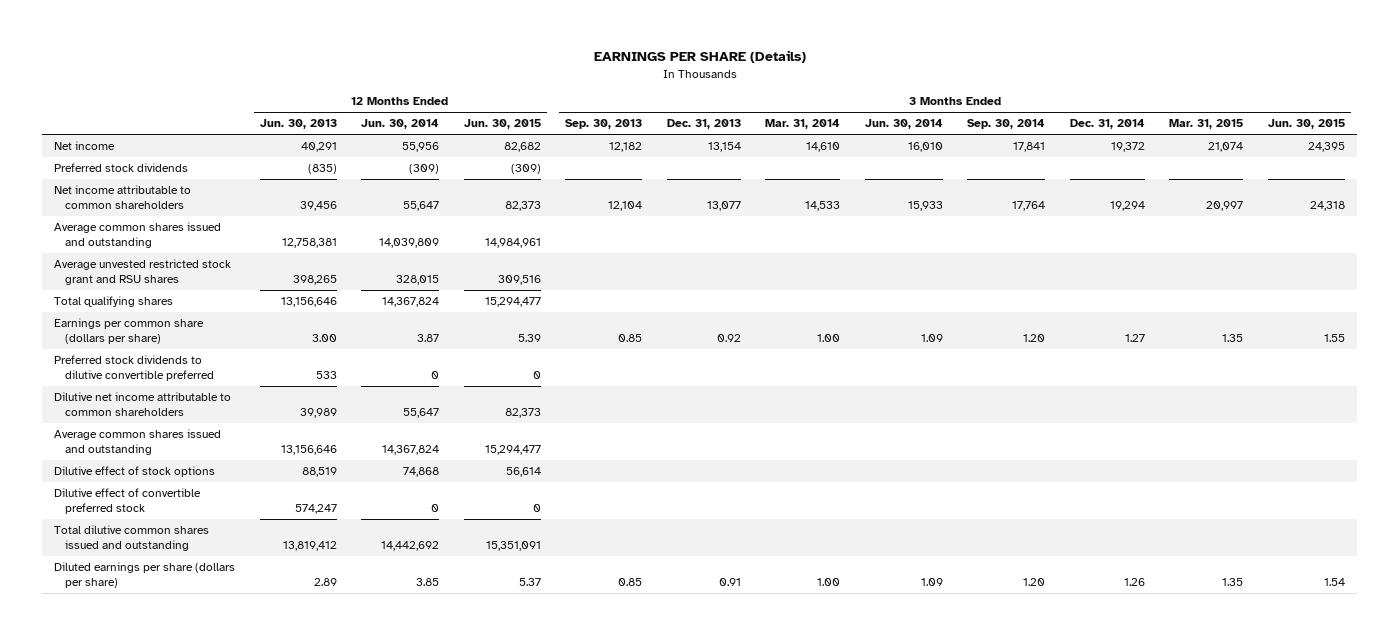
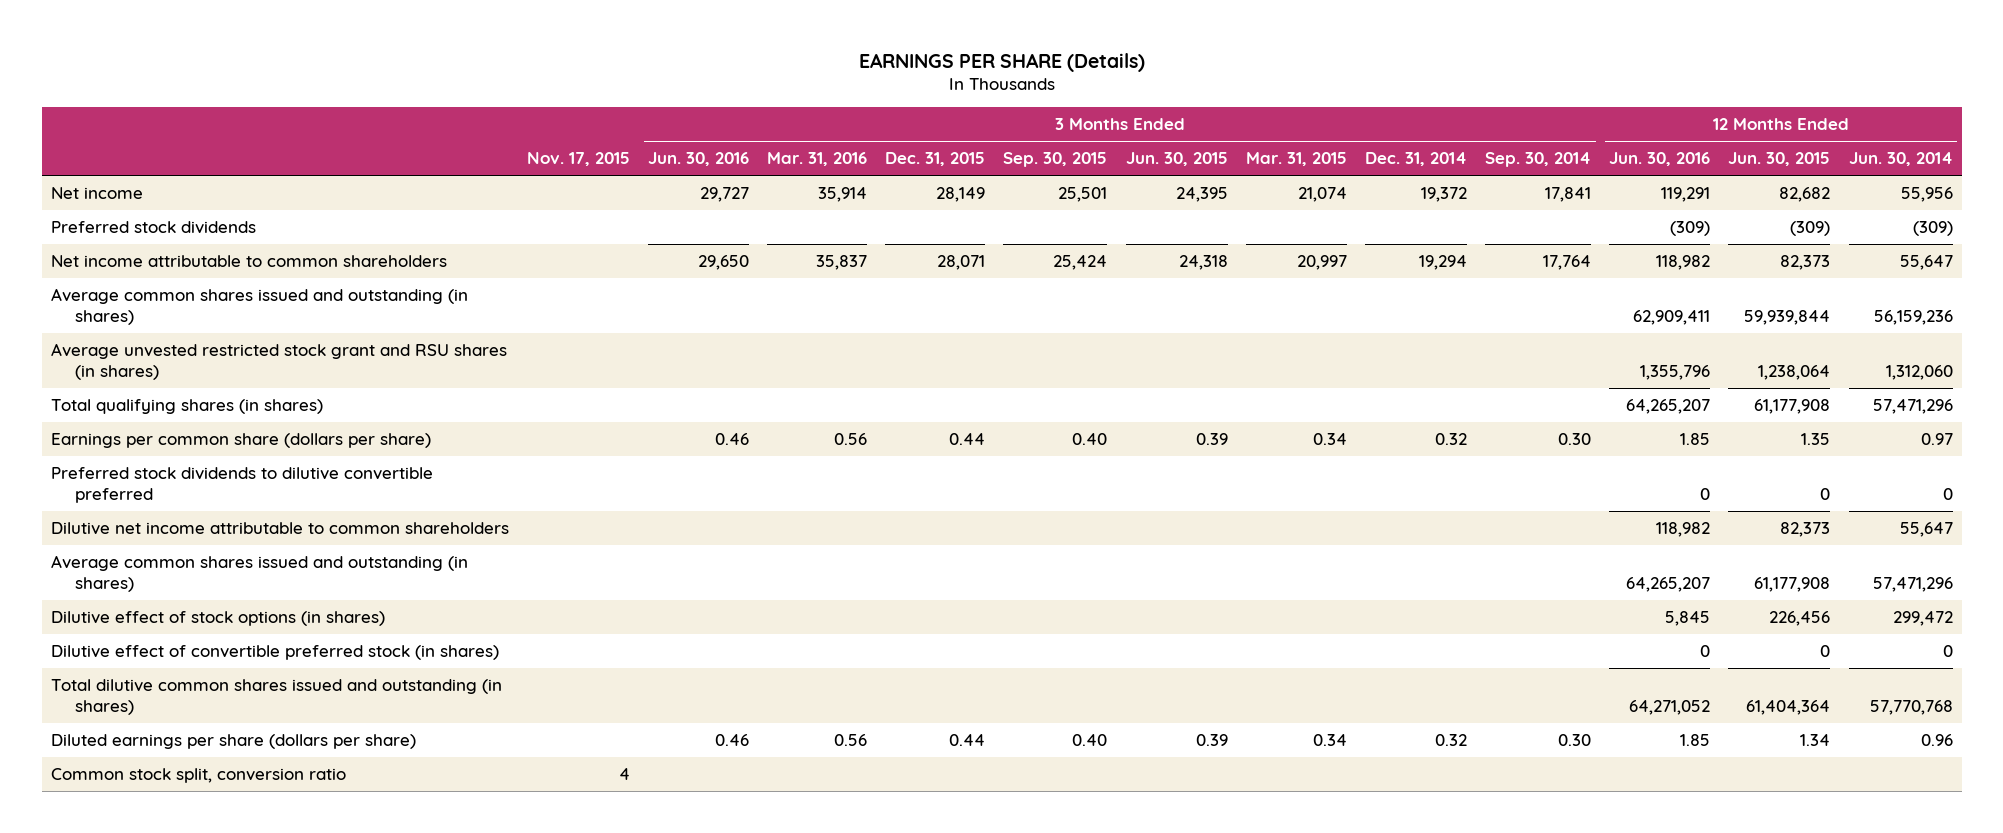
- | 12 Months Ended Jun. 30, 2013 | 12 Months Ended Jun. 30, 2014 | 12 Months Ended Jun. 30, 2015 | 3 Months Ended Sep. 30, 2013 | 3 Months Ended Dec. 31, 2013 | 3 Months Ended Mar. 31, 2014 | 3 Months Ended Jun. 30, 2014 | 3 Months Ended Sep. 30, 2014 | 3 Months Ended Dec. 31, 2014 | 3 Months Ended Mar. 31, 2015 | 3 Months Ended Jun. 30, 2015
+ | Nov. 17, 2015 | 3 Months Ended Jun. 30, 2016 | 3 Months Ended Mar. 31, 2016 | 3 Months Ended Dec. 31, 2015 | 3 Months Ended Sep. 30, 2015 | 3 Months Ended Jun. 30, 2015 | 3 Months Ended Mar. 31, 2015 | 3 Months Ended Dec. 31, 2014 | 3 Months Ended Sep. 30, 2014 | 12 Months Ended Jun. 30, 2016 | 12 Months Ended Jun. 30, 2015 | 12 Months Ended Jun. 30, 2014
- Average common shares issued and outstanding | 12,758,381 | 14,039,809 | 14,984,961 | | | | | | | |
- Average unvested restricted stock grant and RSU shares | 398,265 | 328,015 | 309,516 | | | | | | | |
- Total qualifying shares | 13,156,646 | 14,367,824 | 15,294,477 | | | | | | | |
- Earnings per common share (dollars per share) | 3.00 | 3.87 | 5.39 | 0.85 | 0.92 | 1.00 | 1.09 | 1.20 | 1.27 | 1.35 | 1.55
+ Average common shares issued and outstanding (in shares) | | | | | | | | | | 62,909,411 | 59,939,844 | 56,159,236
+ Average unvested restricted stock grant and RSU shares (in shares) | | | | | | | | | | 1,355,796 | 1,238,064 | 1,312,060
+ Total qualifying shares (in shares) | | | | | | | | | | 64,265,207 | 61,177,908 | 57,471,296
+ Earnings per common share (dollars per share) | | 0.46 | 0.56 | 0.44 | 0.40 | 0.39 | 0.34 | 0.32 | 0.30 | 1.85 | 1.35 | 0.97
- Average common shares issued and outstanding | 13,156,646 | 14,367,824 | 15,294,477 | | | | | | | |
- Dilutive effect of stock options | 88,519 | 74,868 | 56,614 | | | | | | | |
- Dilutive effect of convertible preferred stock | 574,247 | 0 | 0 | | | | | | | |
- Total dilutive common shares issued and outstanding | 13,819,412 | 14,442,692 | 15,351,091 | | | | | | | |
- Diluted earnings per share (dollars per share) | 2.89 | 3.85 | 5.37 | 0.85 | 0.91 | 1.00 | 1.09 | 1.20 | 1.26 | 1.35 | 1.54
+ Average common shares issued and outstanding (in shares) | | | | | | | | | | 64,265,207 | 61,177,908 | 57,471,296
+ Dilutive effect of stock options (in shares) | | | | | | | | | | 5,845 | 226,456 | 299,472
+ Dilutive effect of convertible preferred stock (in shares) | | | | | | | | | | 0 | 0 | 0
+ Total dilutive common shares issued and outstanding (in shares) | | | | | | | | | | 64,271,052 | 61,404,364 | 57,770,768
+ Diluted earnings per share (dollars per share) | | 0.46 | 0.56 | 0.44 | 0.40 | 0.39 | 0.34 | 0.32 | 0.30 | 1.85 | 1.34 | 0.96
+ Common stock split, conversion ratio | 4 | | | | | | | | | | |

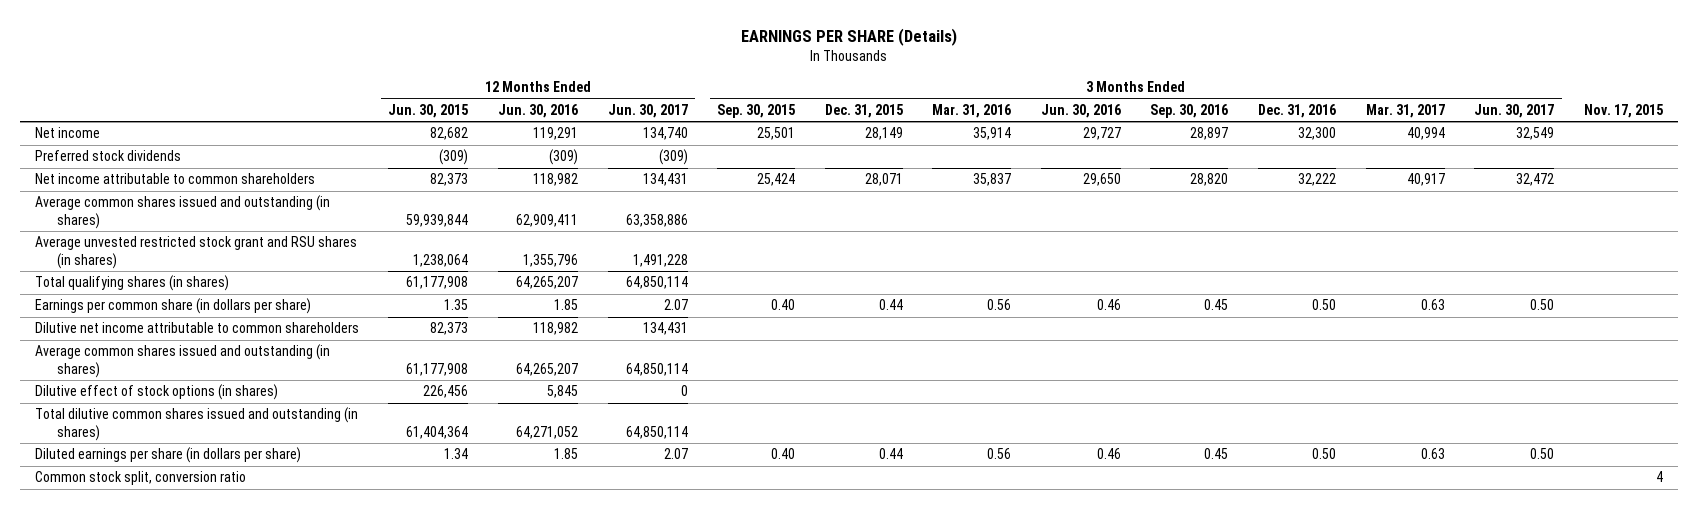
- | Nov. 17, 2015 | 3 Months Ended Jun. 30, 2016 | 3 Months Ended Mar. 31, 2016 | 3 Months Ended Dec. 31, 2015 | 3 Months Ended Sep. 30, 2015 | 3 Months Ended Jun. 30, 2015 | 3 Months Ended Mar. 31, 2015 | 3 Months Ended Dec. 31, 2014 | 3 Months Ended Sep. 30, 2014 | 12 Months Ended Jun. 30, 2016 | 12 Months Ended Jun. 30, 2015 | 12 Months Ended Jun. 30, 2014
+ | 12 Months Ended Jun. 30, 2015 | 12 Months Ended Jun. 30, 2016 | 12 Months Ended Jun. 30, 2017 | 3 Months Ended Sep. 30, 2015 | 3 Months Ended Dec. 31, 2015 | 3 Months Ended Mar. 31, 2016 | 3 Months Ended Jun. 30, 2016 | 3 Months Ended Sep. 30, 2016 | 3 Months Ended Dec. 31, 2016 | 3 Months Ended Mar. 31, 2017 | 3 Months Ended Jun. 30, 2017 | Nov. 17, 2015
- Earnings per common share (dollars per share) | | 0.46 | 0.56 | 0.44 | 0.40 | 0.39 | 0.34 | 0.32 | 0.30 | 1.85 | 1.35 | 0.97
- Preferred stock dividends to dilutive convertible preferred | | | | | | | | | | 0 | 0 | 0
+ Earnings per common share (in dollars per share) | 1.35 | 1.85 | 2.07 | 0.40 | 0.44 | 0.56 | 0.46 | 0.45 | 0.50 | 0.63 | 0.50 |
- Dilutive effect of convertible preferred stock (in shares) | | | | | | | | | | 0 | 0 | 0
- Diluted earnings per share (dollars per share) | | 0.46 | 0.56 | 0.44 | 0.40 | 0.39 | 0.34 | 0.32 | 0.30 | 1.85 | 1.34 | 0.96
+ Diluted earnings per share (in dollars per share) | 1.34 | 1.85 | 2.07 | 0.40 | 0.44 | 0.56 | 0.46 | 0.45 | 0.50 | 0.63 | 0.50 |

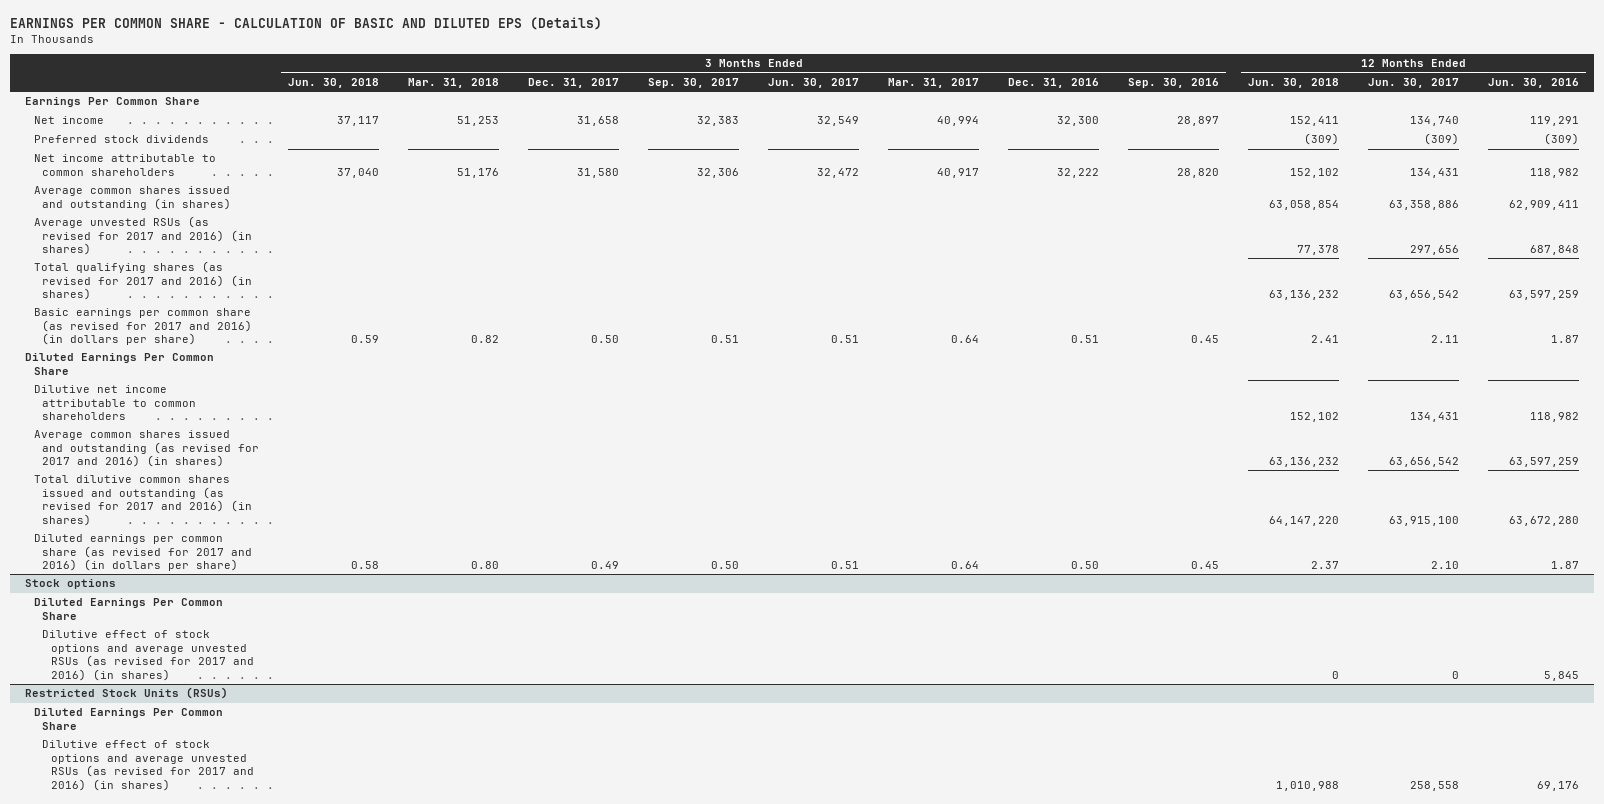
- EARNINGS PER SHARE (Details)
+ EARNINGS PER COMMON SHARE - CALCULATION OF BASIC AND DILUTED EPS (Details)
- | 12 Months Ended Jun. 30, 2015 | 12 Months Ended Jun. 30, 2016 | 12 Months Ended Jun. 30, 2017 | 3 Months Ended Sep. 30, 2015 | 3 Months Ended Dec. 31, 2015 | 3 Months Ended Mar. 31, 2016 | 3 Months Ended Jun. 30, 2016 | 3 Months Ended Sep. 30, 2016 | 3 Months Ended Dec. 31, 2016 | 3 Months Ended Mar. 31, 2017 | 3 Months Ended Jun. 30, 2017 | Nov. 17, 2015
+ | 3 Months Ended Jun. 30, 2018 | 3 Months Ended Mar. 31, 2018 | 3 Months Ended Dec. 31, 2017 | 3 Months Ended Sep. 30, 2017 | 3 Months Ended Jun. 30, 2017 | 3 Months Ended Mar. 31, 2017 | 3 Months Ended Dec. 31, 2016 | 3 Months Ended Sep. 30, 2016 | 12 Months Ended Jun. 30, 2018 | 12 Months Ended Jun. 30, 2017 | 12 Months Ended Jun. 30, 2016
+ Earnings Per Common Share
- Average unvested restricted stock grant and RSU shares (in shares) | 1,238,064 | 1,355,796 | 1,491,228 | | | | | | | | |
- Total qualifying shares (in shares) | 61,177,908 | 64,265,207 | 64,850,114 | | | | | | | | |
- Earnings per common share (in dollars per share) | 1.35 | 1.85 | 2.07 | 0.40 | 0.44 | 0.56 | 0.46 | 0.45 | 0.50 | 0.63 | 0.50 |
+ Average unvested RSUs (as revised for 2017 and 2016) (in shares) | | | | | | | | | 77,378 | 297,656 | 687,848
+ Total qualifying shares (as revised for 2017 and 2016) (in shares) | | | | | | | | | 63,136,232 | 63,656,542 | 63,597,259
+ Basic earnings per common share (as revised for 2017 and 2016) (in dollars per share) | 0.59 | 0.82 | 0.50 | 0.51 | 0.51 | 0.64 | 0.51 | 0.45 | 2.41 | 2.11 | 1.87
+ Diluted Earnings Per Common Share
- Average common shares issued and outstanding (in shares) | 61,177,908 | 64,265,207 | 64,850,114 | | | | | | | | |
- Dilutive effect of stock options (in shares) | 226,456 | 5,845 | 0 | | | | | | | | |
- Total dilutive common shares issued and outstanding (in shares) | 61,404,364 | 64,271,052 | 64,850,114 | | | | | | | | |
- Diluted earnings per share (in dollars per share) | 1.34 | 1.85 | 2.07 | 0.40 | 0.44 | 0.56 | 0.46 | 0.45 | 0.50 | 0.63 | 0.50 |
- Common stock split, conversion ratio | | | | | | | | | | | | 4
+ Average common shares issued and outstanding (as revised for 2017 and 2016) (in shares) | | | | | | | | | 63,136,232 | 63,656,542 | 63,597,259
+ Total dilutive common shares issued and outstanding (as revised for 2017 and 2016) (in shares) | | | | | | | | | 64,147,220 | 63,915,100 | 63,672,280
+ Diluted earnings per common share (as revised for 2017 and 2016) (in dollars per share) | 0.58 | 0.80 | 0.49 | 0.50 | 0.51 | 0.64 | 0.50 | 0.45 | 2.37 | 2.10 | 1.87
+ Stock options
+ Diluted Earnings Per Common Share
+ Dilutive effect of stock options and average unvested RSUs (as revised for 2017 and 2016) (in shares) | | | | | | | | | 0 | 0 | 5,845
+ Restricted Stock Units (RSUs)
+ Diluted Earnings Per Common Share
+ Dilutive effect of stock options and average unvested RSUs (as revised for 2017 and 2016) (in shares) | | | | | | | | | 1,010,988 | 258,558 | 69,176

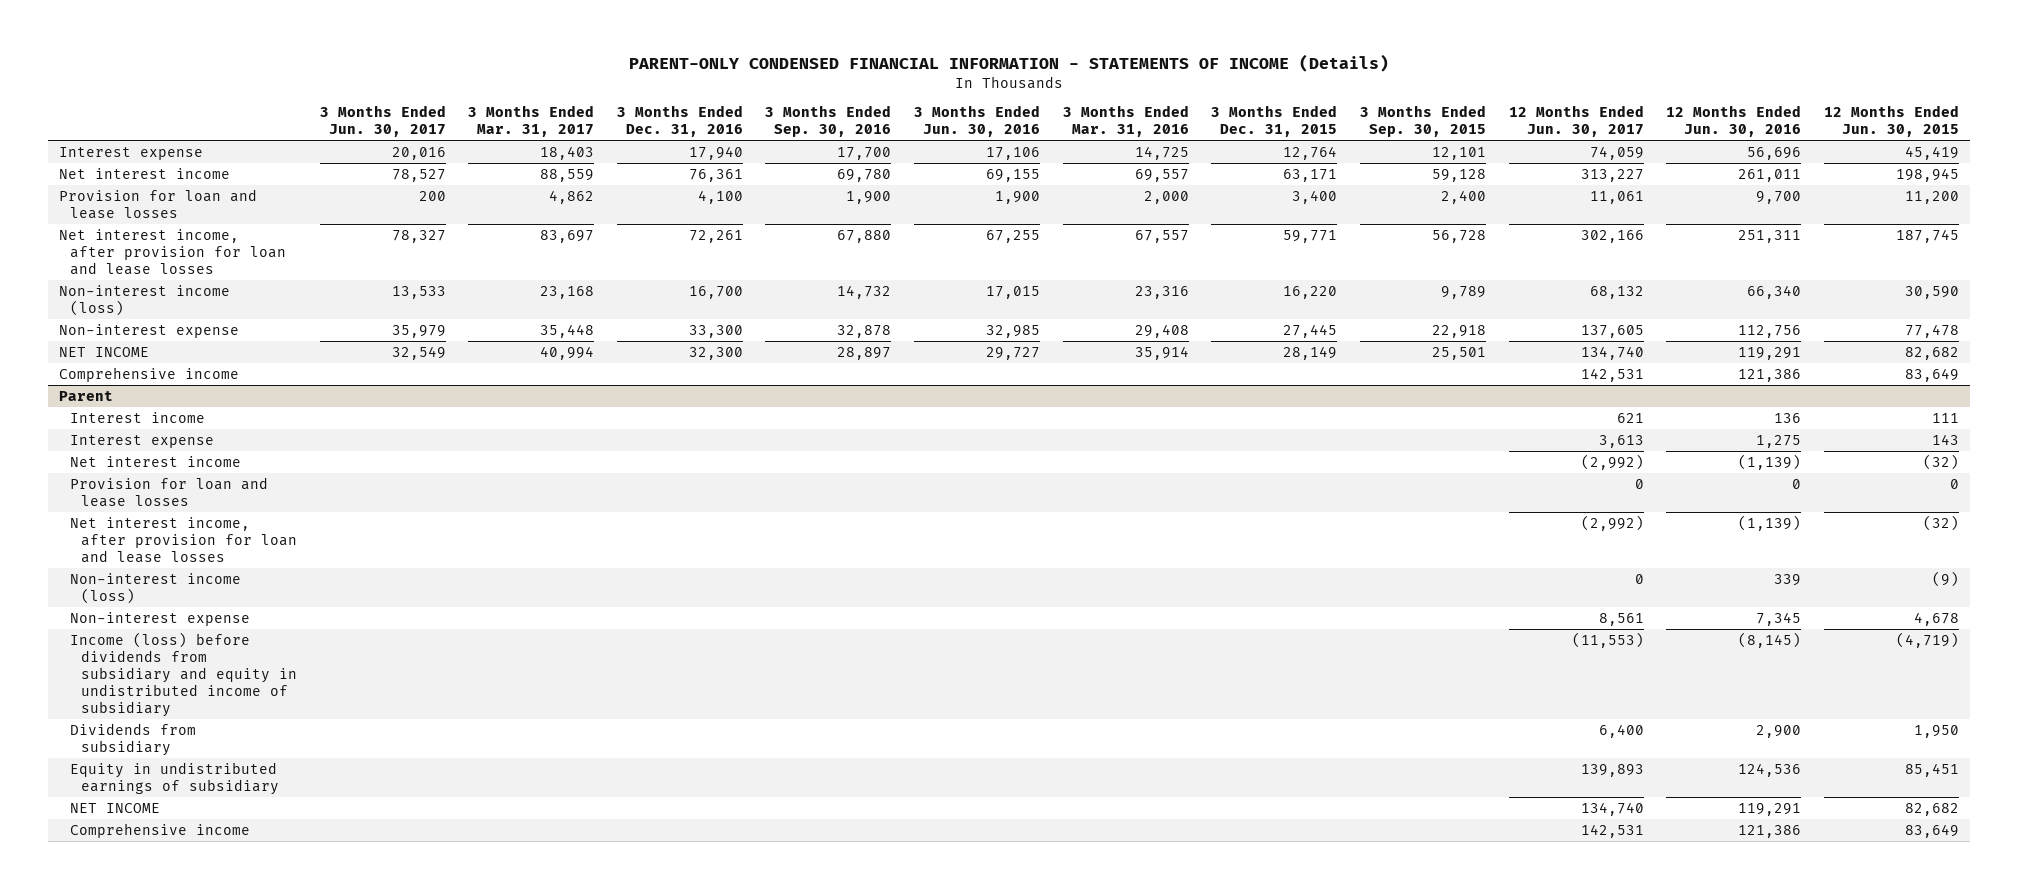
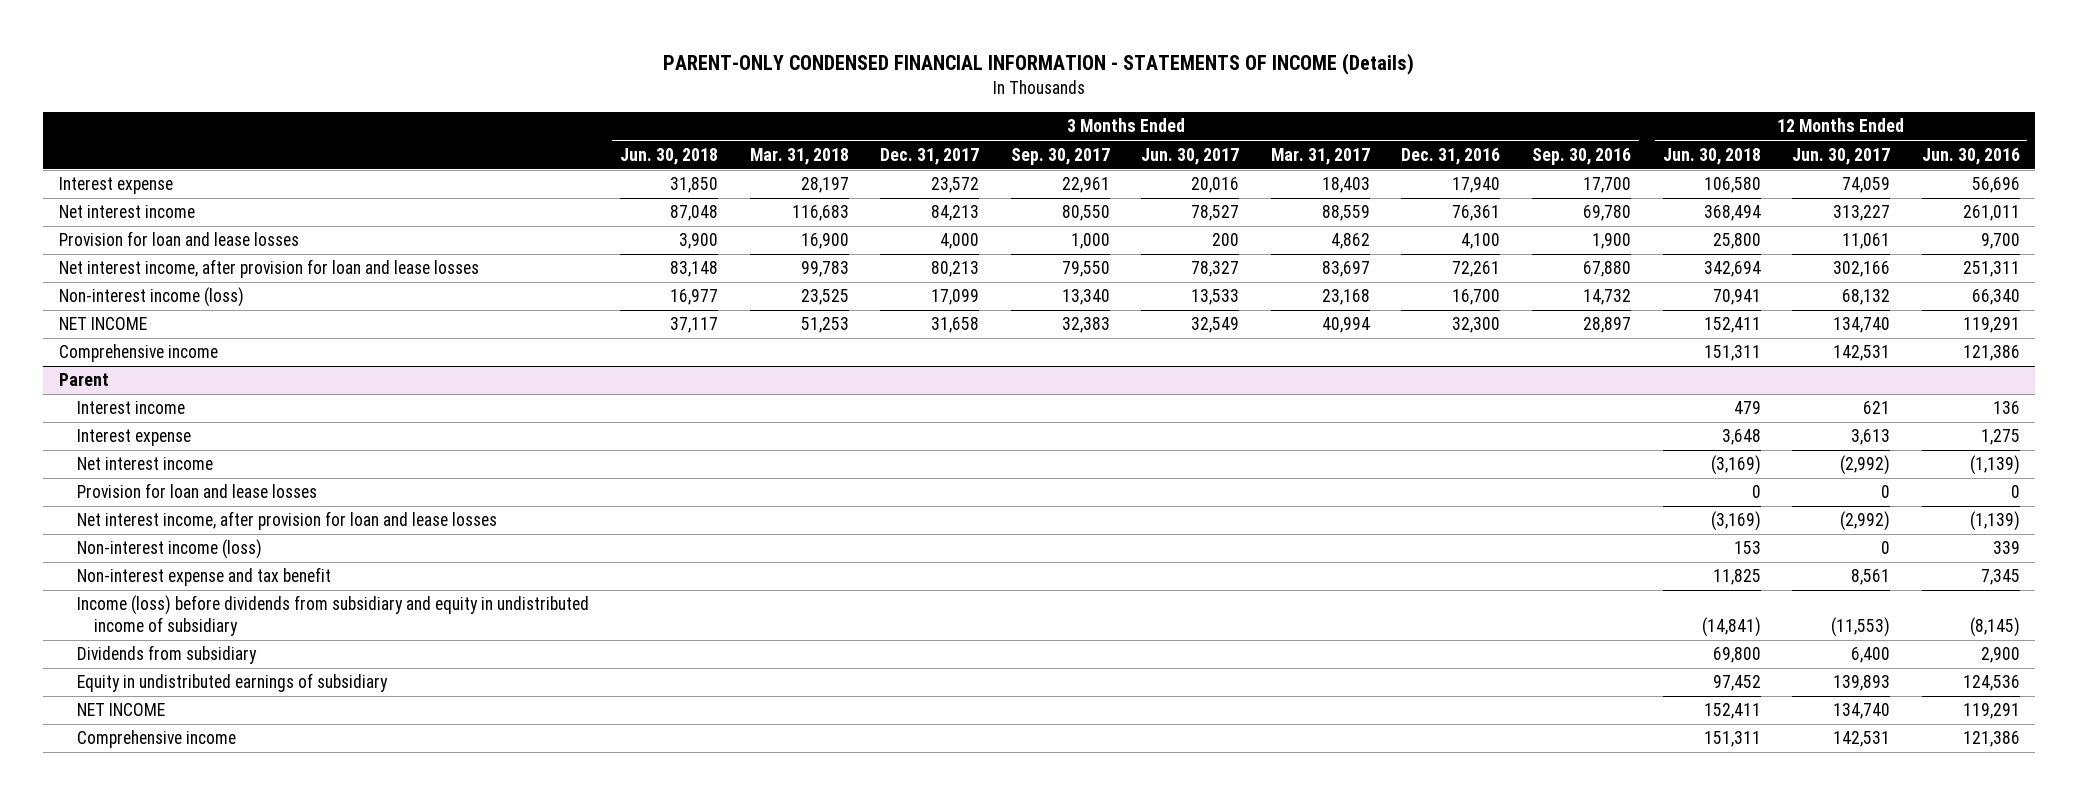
- | 3 Months Ended Jun. 30, 2017 | 3 Months Ended Mar. 31, 2017 | 3 Months Ended Dec. 31, 2016 | 3 Months Ended Sep. 30, 2016 | 3 Months Ended Jun. 30, 2016 | 3 Months Ended Mar. 31, 2016 | 3 Months Ended Dec. 31, 2015 | 3 Months Ended Sep. 30, 2015 | 12 Months Ended Jun. 30, 2017 | 12 Months Ended Jun. 30, 2016 | 12 Months Ended Jun. 30, 2015
+ | 3 Months Ended Jun. 30, 2018 | 3 Months Ended Mar. 31, 2018 | 3 Months Ended Dec. 31, 2017 | 3 Months Ended Sep. 30, 2017 | 3 Months Ended Jun. 30, 2017 | 3 Months Ended Mar. 31, 2017 | 3 Months Ended Dec. 31, 2016 | 3 Months Ended Sep. 30, 2016 | 12 Months Ended Jun. 30, 2018 | 12 Months Ended Jun. 30, 2017 | 12 Months Ended Jun. 30, 2016
- Non-interest expense | 35,979 | 35,448 | 33,300 | 32,878 | 32,985 | 29,408 | 27,445 | 22,918 | 137,605 | 112,756 | 77,478
@ Parent
- Non-interest expense | | | | | | | | | 8,561 | 7,345 | 4,678
+ Non-interest expense and tax benefit | | | | | | | | | 11,825 | 8,561 | 7,345

